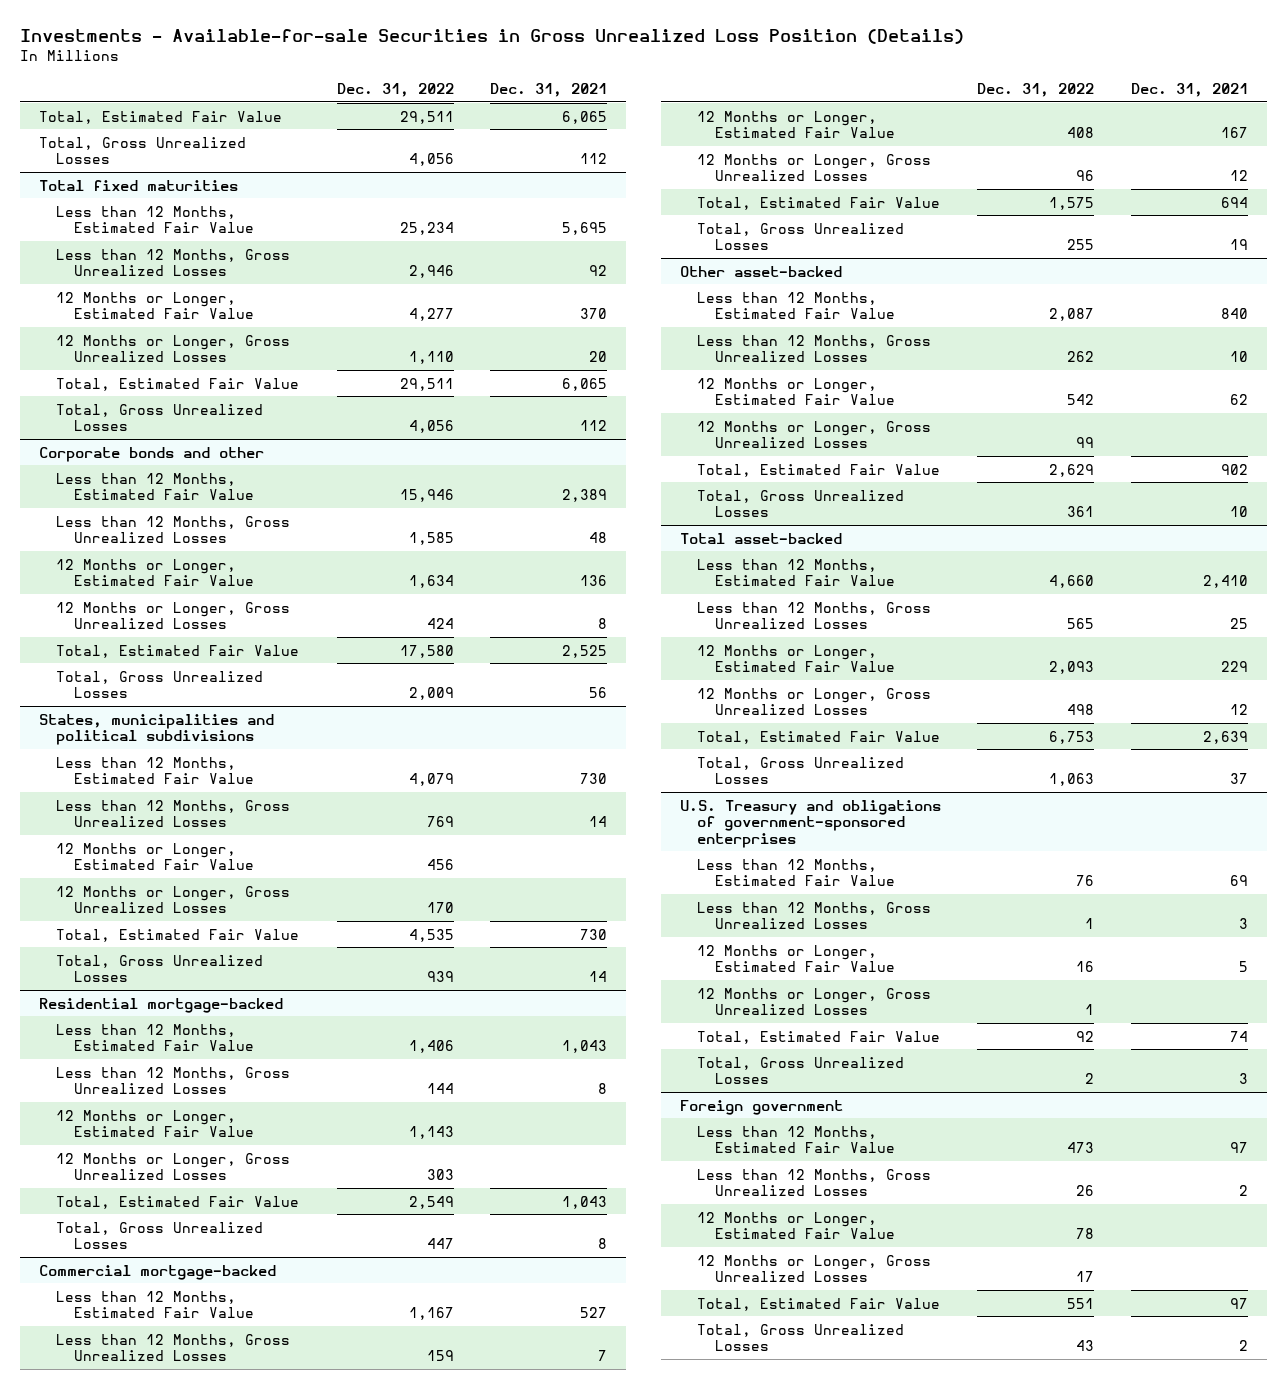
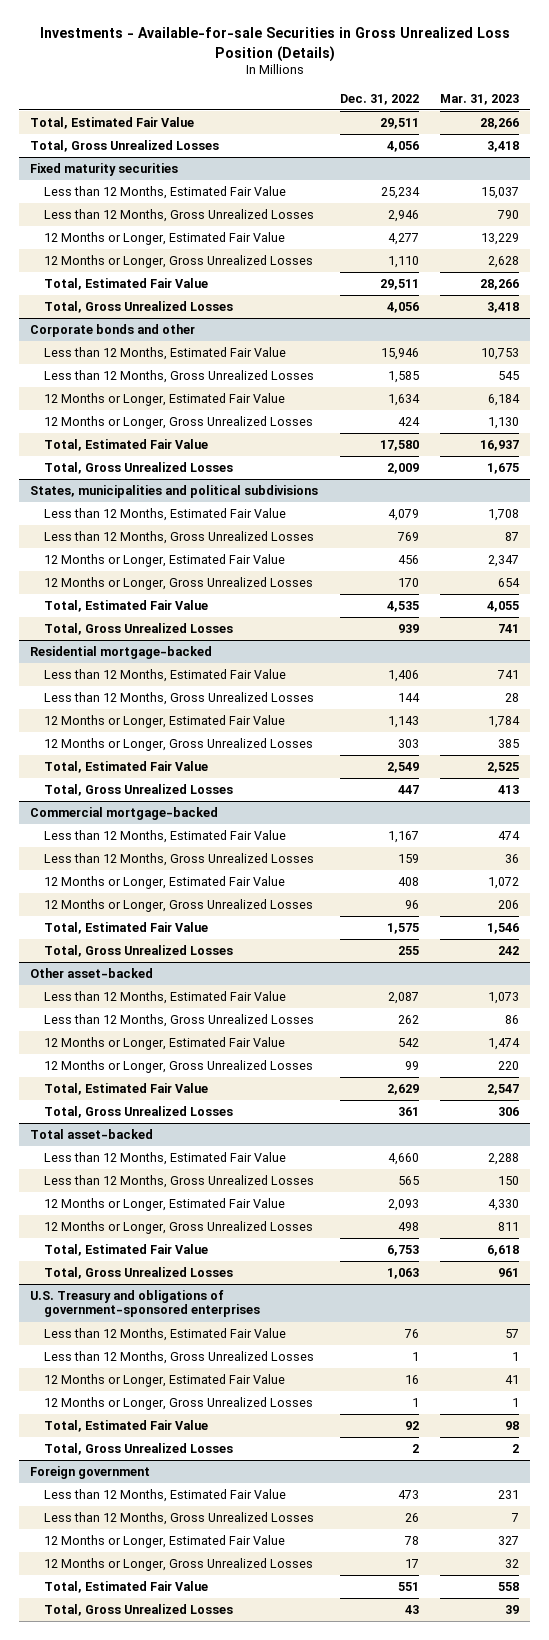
- | Dec. 31, 2022 | Dec. 31, 2021
+ | Dec. 31, 2022 | Mar. 31, 2023
- Total fixed maturities
+ Fixed maturity securities

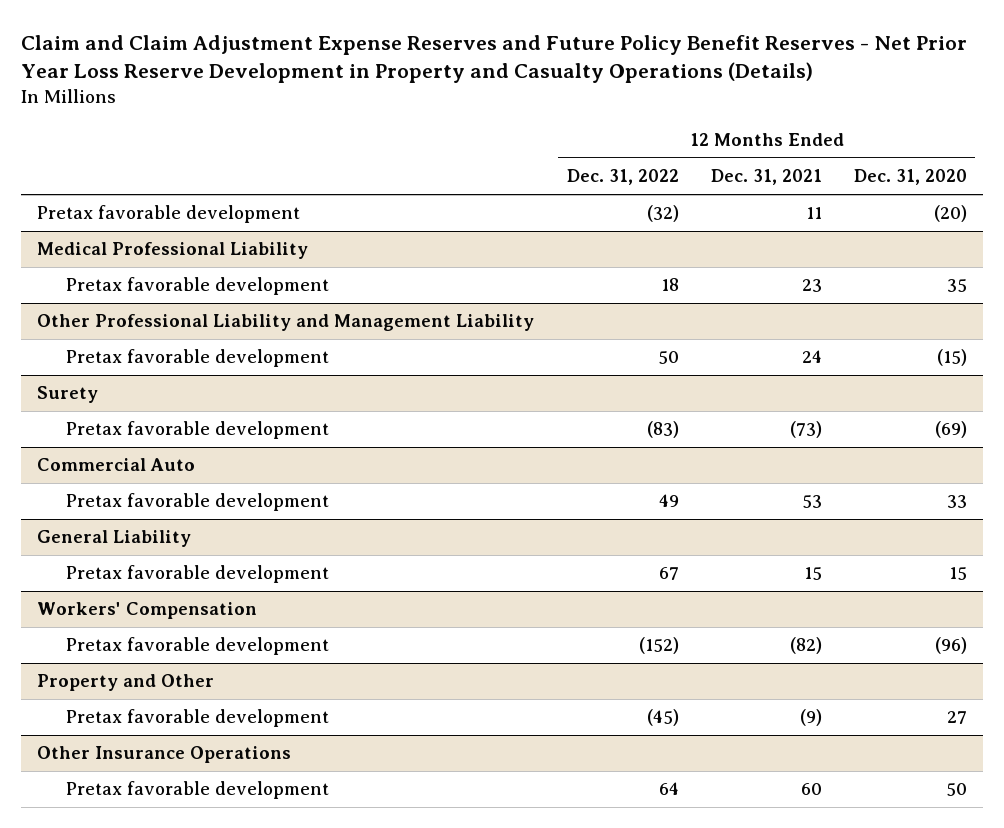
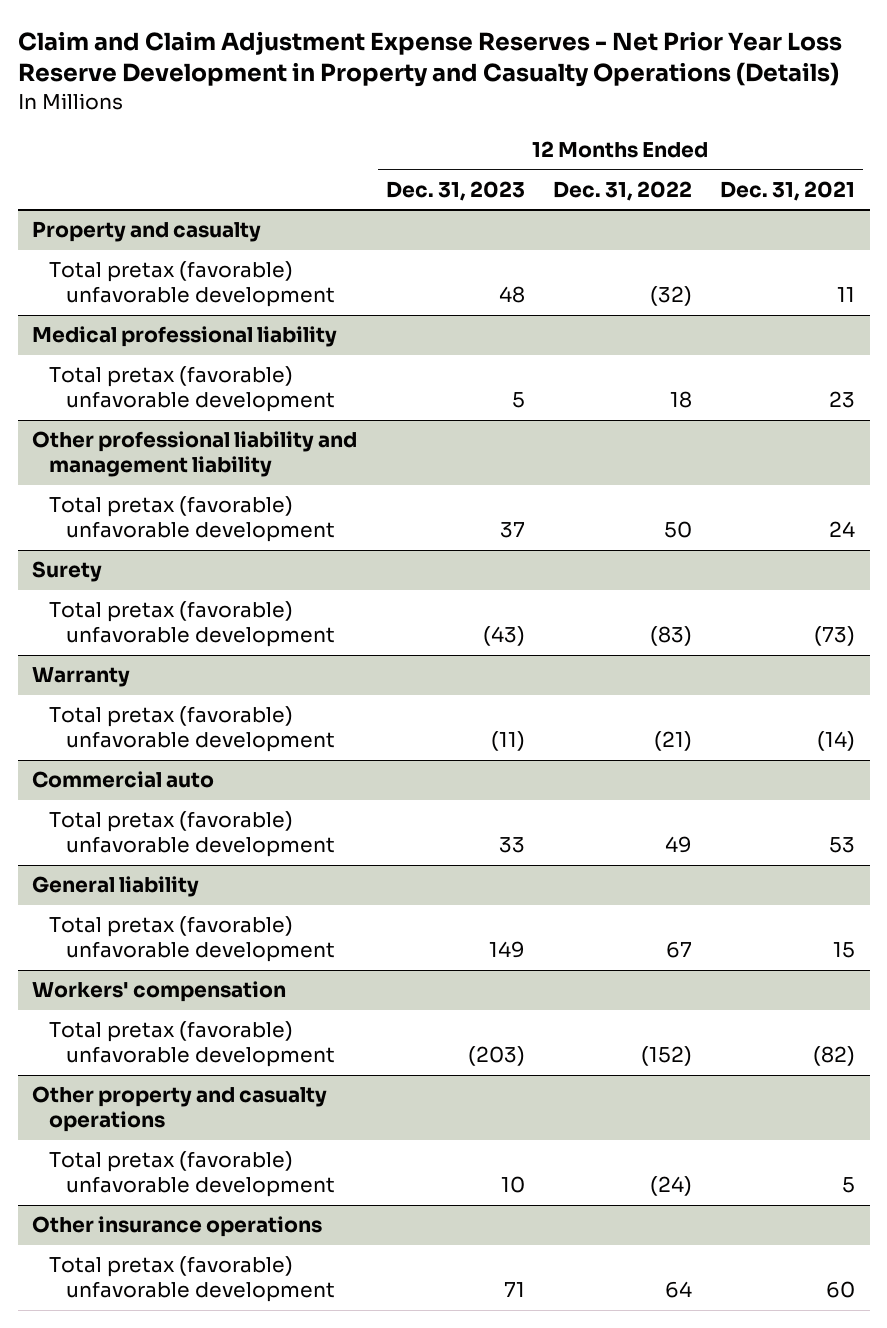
- Claim and Claim Adjustment Expense Reserves and Future Policy Benefit Reserves - Net Prior Year Loss Reserve Development in Property and Casualty Operations (Details)
+ Claim and Claim Adjustment Expense Reserves - Net Prior Year Loss Reserve Development in Property and Casualty Operations (Details)
- | 12 Months Ended Dec. 31, 2022 | 12 Months Ended Dec. 31, 2021 | 12 Months Ended Dec. 31, 2020
+ | 12 Months Ended Dec. 31, 2023 | 12 Months Ended Dec. 31, 2022 | 12 Months Ended Dec. 31, 2021
- Pretax favorable development | (32) | 11 | (20)
- Medical Professional Liability
- Pretax favorable development | 18 | 23 | 35
- Other Professional Liability and Management Liability
- Pretax favorable development | 50 | 24 | (15)
+ Property and casualty
+ Total pretax (favorable) unfavorable development | 48 | (32) | 11
+ Medical professional liability
+ Total pretax (favorable) unfavorable development | 5 | 18 | 23
+ Other professional liability and management liability
+ Total pretax (favorable) unfavorable development | 37 | 50 | 24
@ Surety
- Pretax favorable development | (83) | (73) | (69)
- Commercial Auto
- Pretax favorable development | 49 | 53 | 33
- General Liability
- Pretax favorable development | 67 | 15 | 15
- Workers' Compensation
- Pretax favorable development | (152) | (82) | (96)
- Property and Other
- Pretax favorable development | (45) | (9) | 27
- Other Insurance Operations
- Pretax favorable development | 64 | 60 | 50
@ Surety
+ Total pretax (favorable) unfavorable development | (43) | (83) | (73)
+ Warranty
+ Total pretax (favorable) unfavorable development | (11) | (21) | (14)
+ Commercial auto
+ Total pretax (favorable) unfavorable development | 33 | 49 | 53
+ General liability
+ Total pretax (favorable) unfavorable development | 149 | 67 | 15
+ Workers' compensation
+ Total pretax (favorable) unfavorable development | (203) | (152) | (82)
+ Other property and casualty operations
+ Total pretax (favorable) unfavorable development | 10 | (24) | 5
+ Other insurance operations
+ Total pretax (favorable) unfavorable development | 71 | 64 | 60

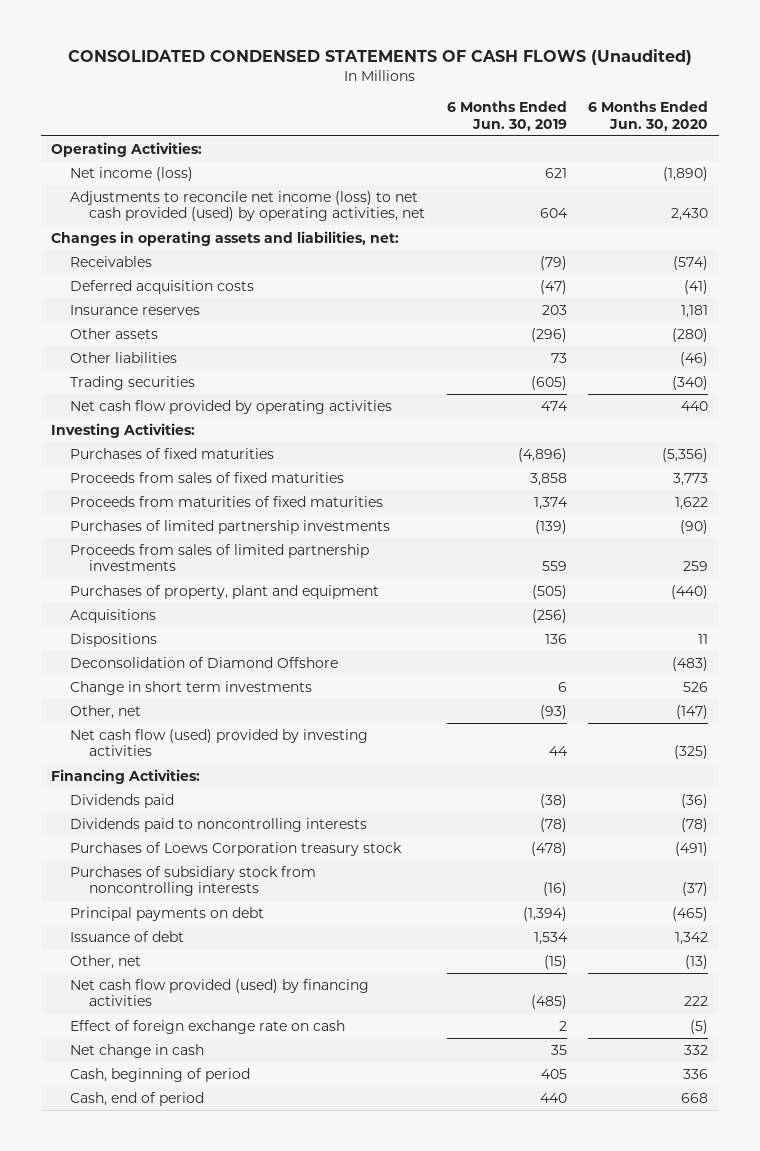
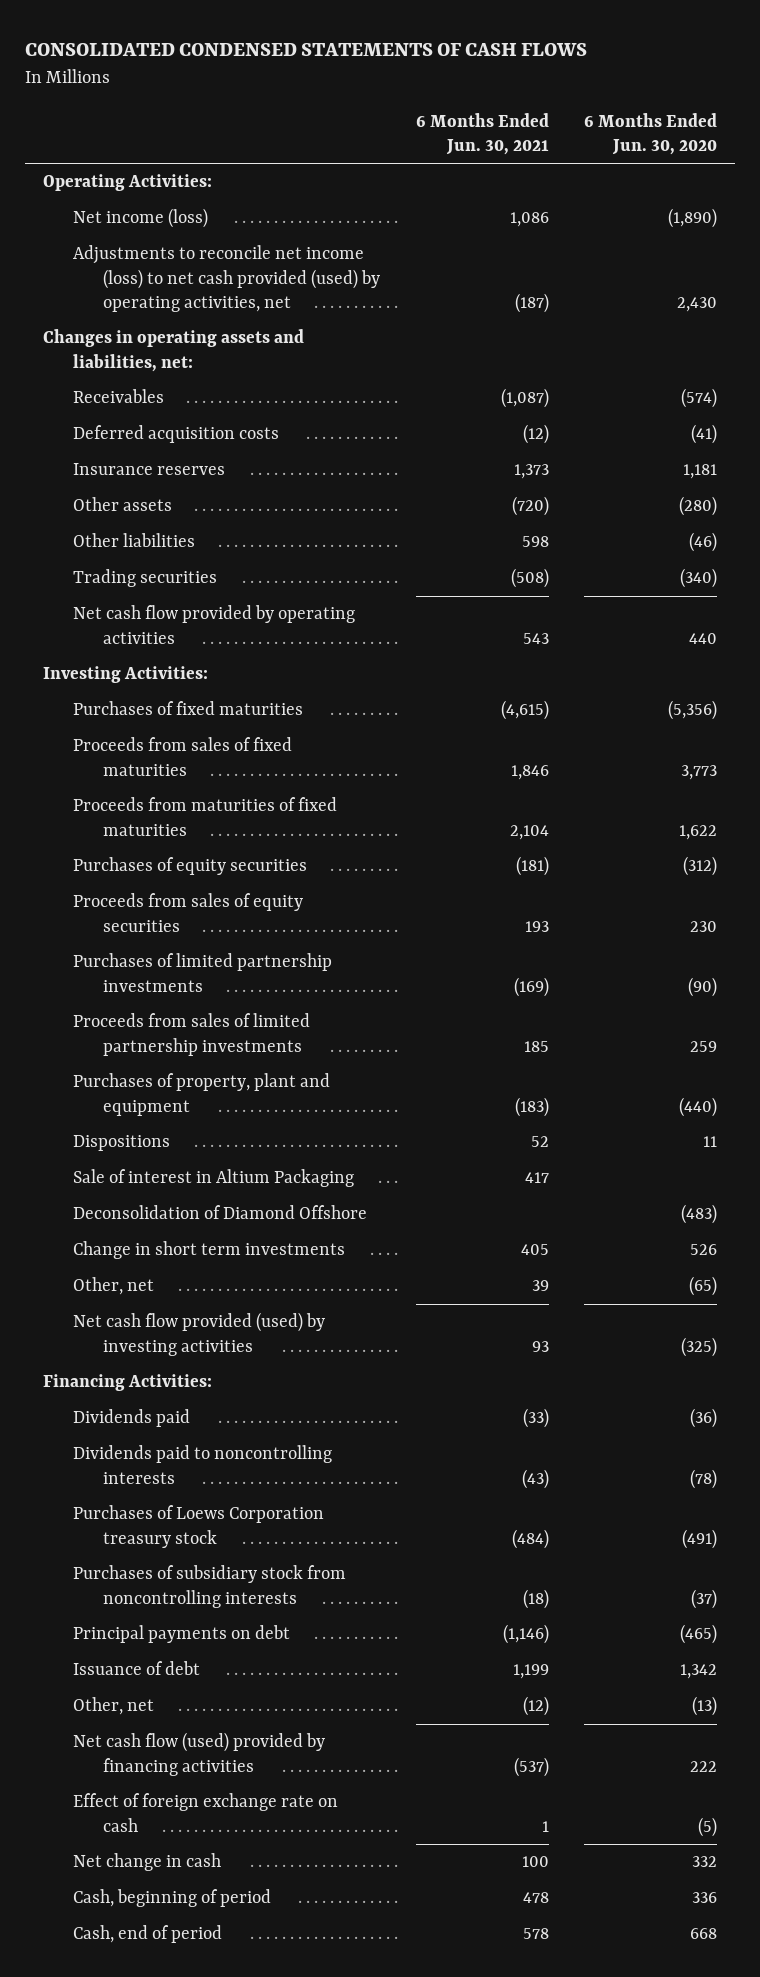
- CONSOLIDATED CONDENSED STATEMENTS OF CASH FLOWS (Unaudited)
+ CONSOLIDATED CONDENSED STATEMENTS OF CASH FLOWS
- | 6 Months Ended Jun. 30, 2019 | 6 Months Ended Jun. 30, 2020
+ | 6 Months Ended Jun. 30, 2021 | 6 Months Ended Jun. 30, 2020
+ Purchases of equity securities | (181) | (312)
+ Proceeds from sales of equity securities | 193 | 230
- Acquisitions | (256) |
+ Sale of interest in Altium Packaging | 417 |
- Other, net | (93) | (147)
- Net cash flow (used) provided by investing activities | 44 | (325)
+ Other, net | 39 | (65)
+ Net cash flow provided (used) by investing activities | 93 | (325)
- Net cash flow provided (used) by financing activities | (485) | 222
+ Net cash flow (used) provided by financing activities | (537) | 222

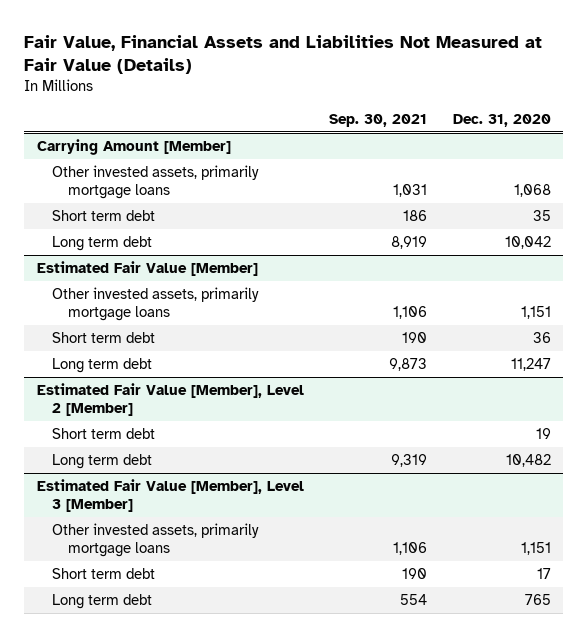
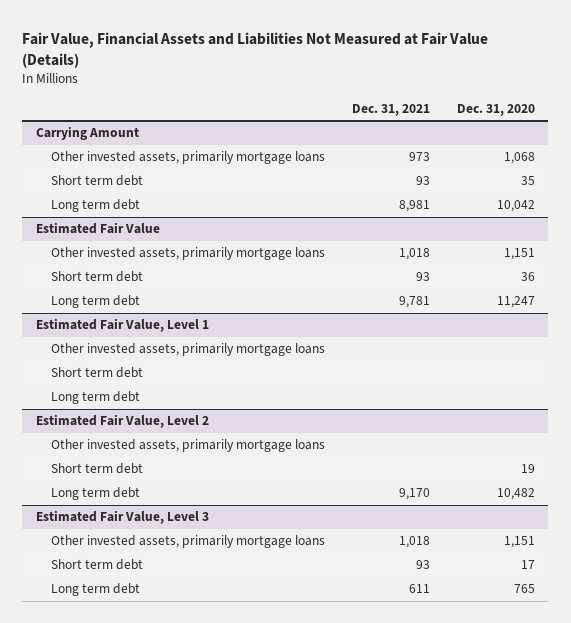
- | Sep. 30, 2021 | Dec. 31, 2020
+ | Dec. 31, 2021 | Dec. 31, 2020
- Carrying Amount [Member]
+ Carrying Amount
- Estimated Fair Value [Member]
+ Estimated Fair Value
- Estimated Fair Value [Member], Level 2 [Member]
+ Estimated Fair Value, Level 1
+ Other invested assets, primarily mortgage loans
+ Short term debt
+ Long term debt
+ Estimated Fair Value, Level 2
+ Other invested assets, primarily mortgage loans
- Estimated Fair Value [Member], Level 3 [Member]
+ Estimated Fair Value, Level 3

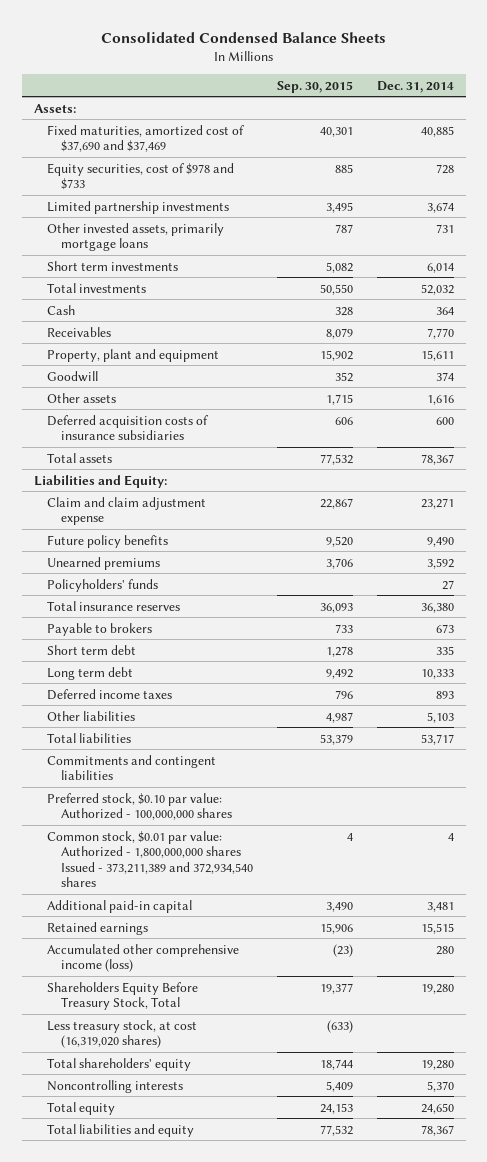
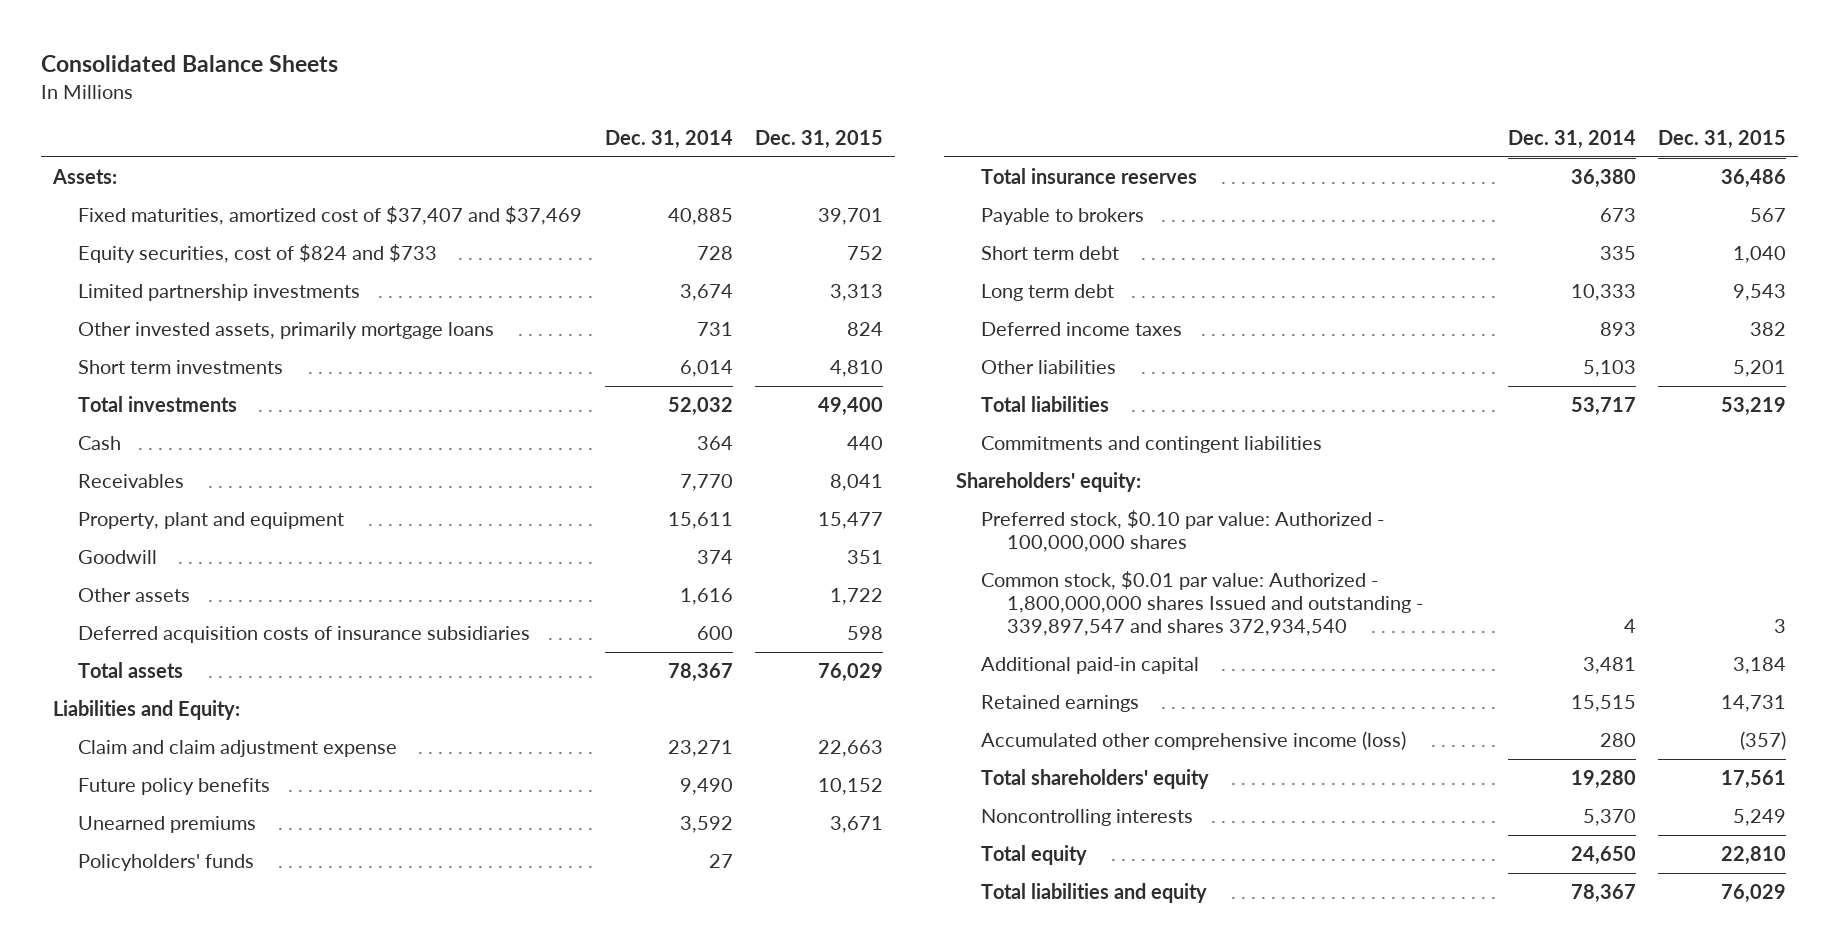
- Consolidated Condensed Balance Sheets
+ Consolidated Balance Sheets
- | Sep. 30, 2015 | Dec. 31, 2014
+ | Dec. 31, 2014 | Dec. 31, 2015
- Fixed maturities, amortized cost of $37,690 and $37,469 | 40,301 | 40,885
- Equity securities, cost of $978 and $733 | 885 | 728
+ Fixed maturities, amortized cost of $37,407 and $37,469 | 40,885 | 39,701
+ Equity securities, cost of $824 and $733 | 728 | 752
+ Shareholders' equity:
- Common stock, $0.01 par value: Authorized - 1,800,000,000 shares Issued - 373,211,389 and 372,934,540 shares | 4 | 4
+ Common stock, $0.01 par value: Authorized - 1,800,000,000 shares Issued and outstanding - 339,897,547 and shares 372,934,540 | 4 | 3
- Shareholders Equity Before Treasury Stock, Total | 19,377 | 19,280
- Less treasury stock, at cost (16,319,020 shares) | (633) |

